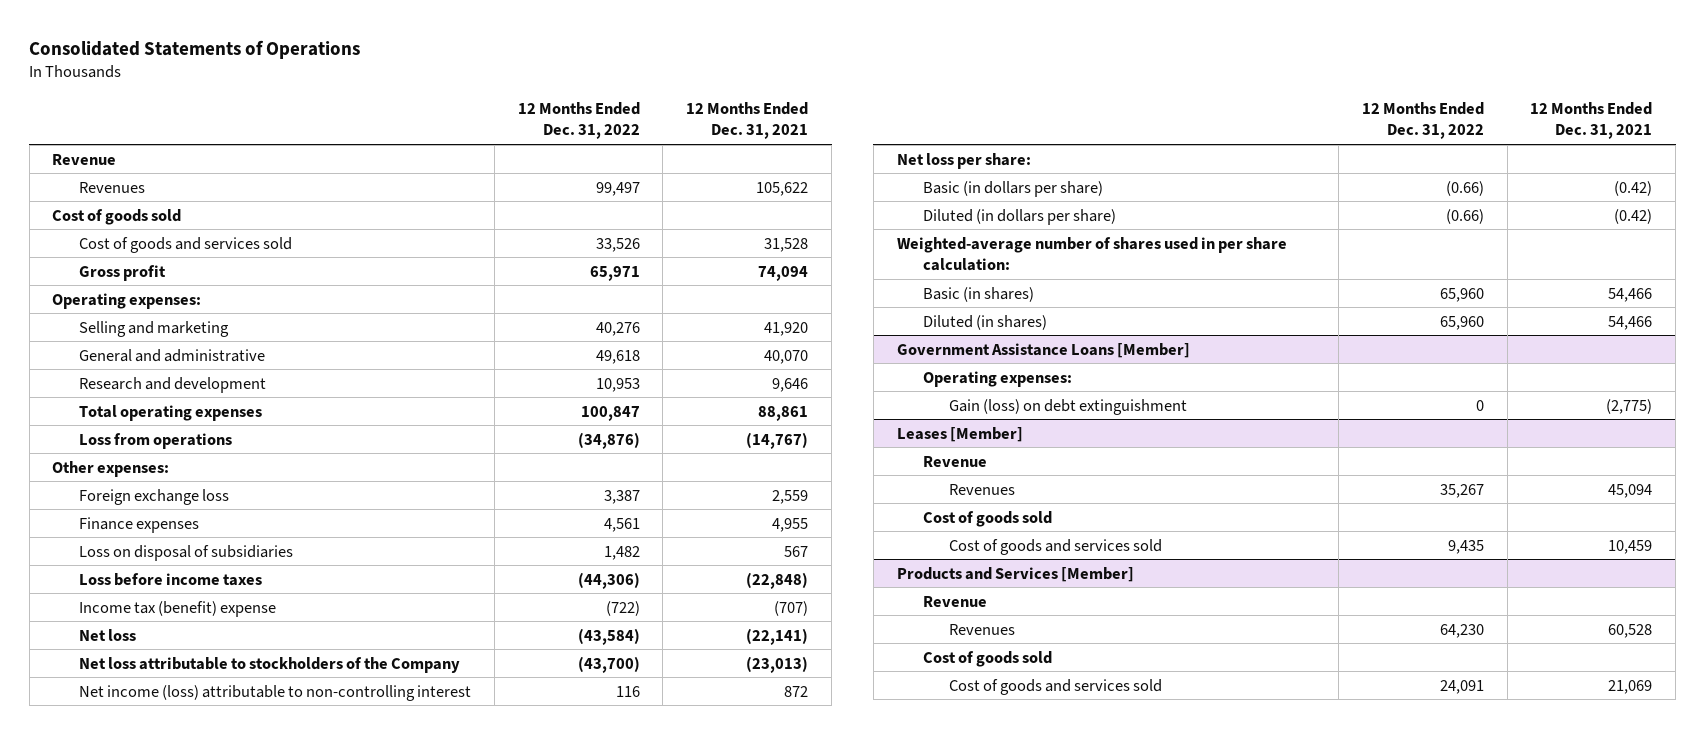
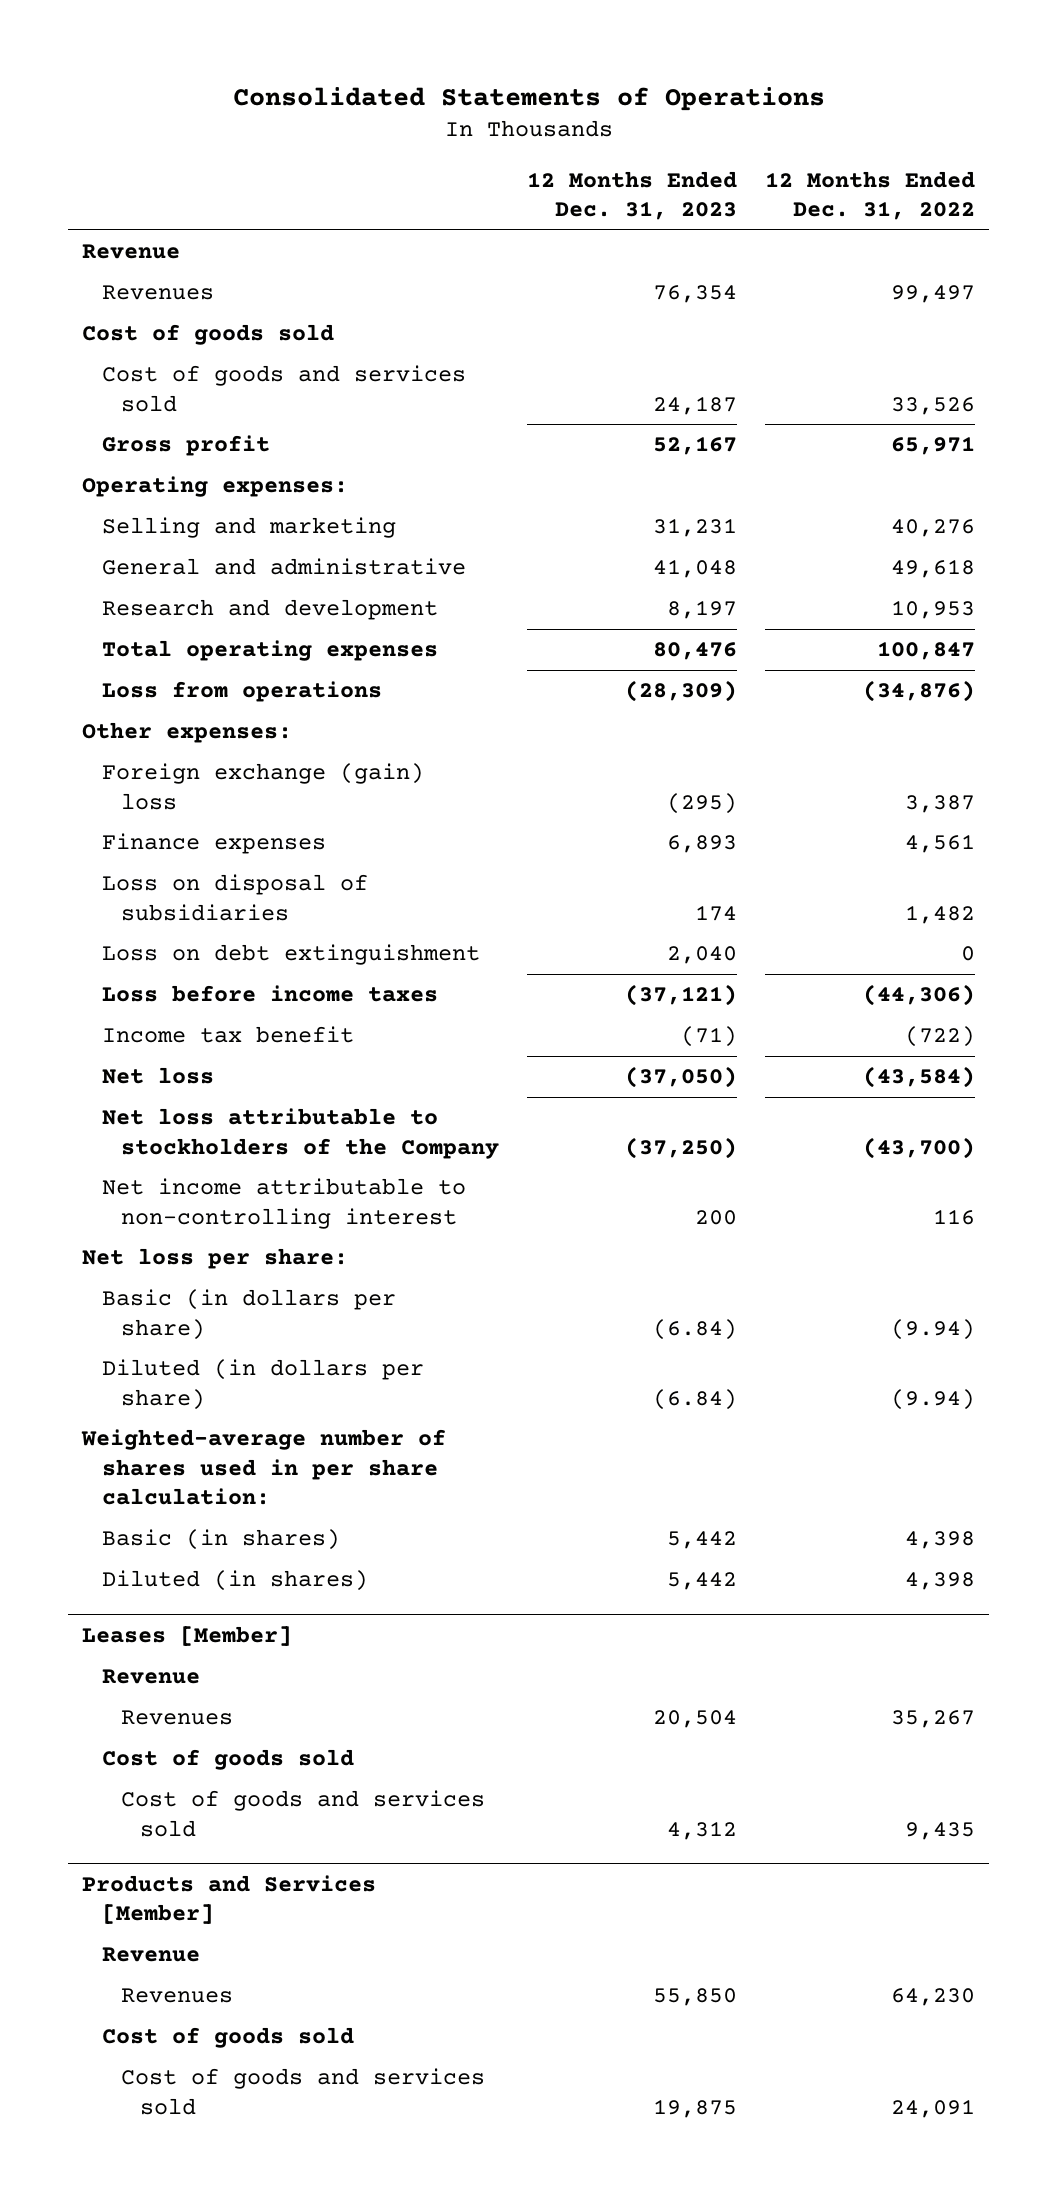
- | 12 Months Ended Dec. 31, 2022 | 12 Months Ended Dec. 31, 2021
+ | 12 Months Ended Dec. 31, 2023 | 12 Months Ended Dec. 31, 2022
- Foreign exchange loss | 3,387 | 2,559
+ Foreign exchange (gain) loss | (295) | 3,387
+ Loss on debt extinguishment | 2,040 | 0
- Income tax (benefit) expense | (722) | (707)
+ Income tax benefit | (71) | (722)
- Net income (loss) attributable to non-controlling interest | 116 | 872
+ Net income attributable to non-controlling interest | 200 | 116
- Basic (in dollars per share) | (0.66) | (0.42)
- Diluted (in dollars per share) | (0.66) | (0.42)
+ Basic (in dollars per share) | (6.84) | (9.94)
+ Diluted (in dollars per share) | (6.84) | (9.94)
- Basic (in shares) | 65,960 | 54,466
- Diluted (in shares) | 65,960 | 54,466
- Government Assistance Loans [Member]
- Operating expenses:
- Gain (loss) on debt extinguishment | 0 | (2,775)
+ Basic (in shares) | 5,442 | 4,398
+ Diluted (in shares) | 5,442 | 4,398

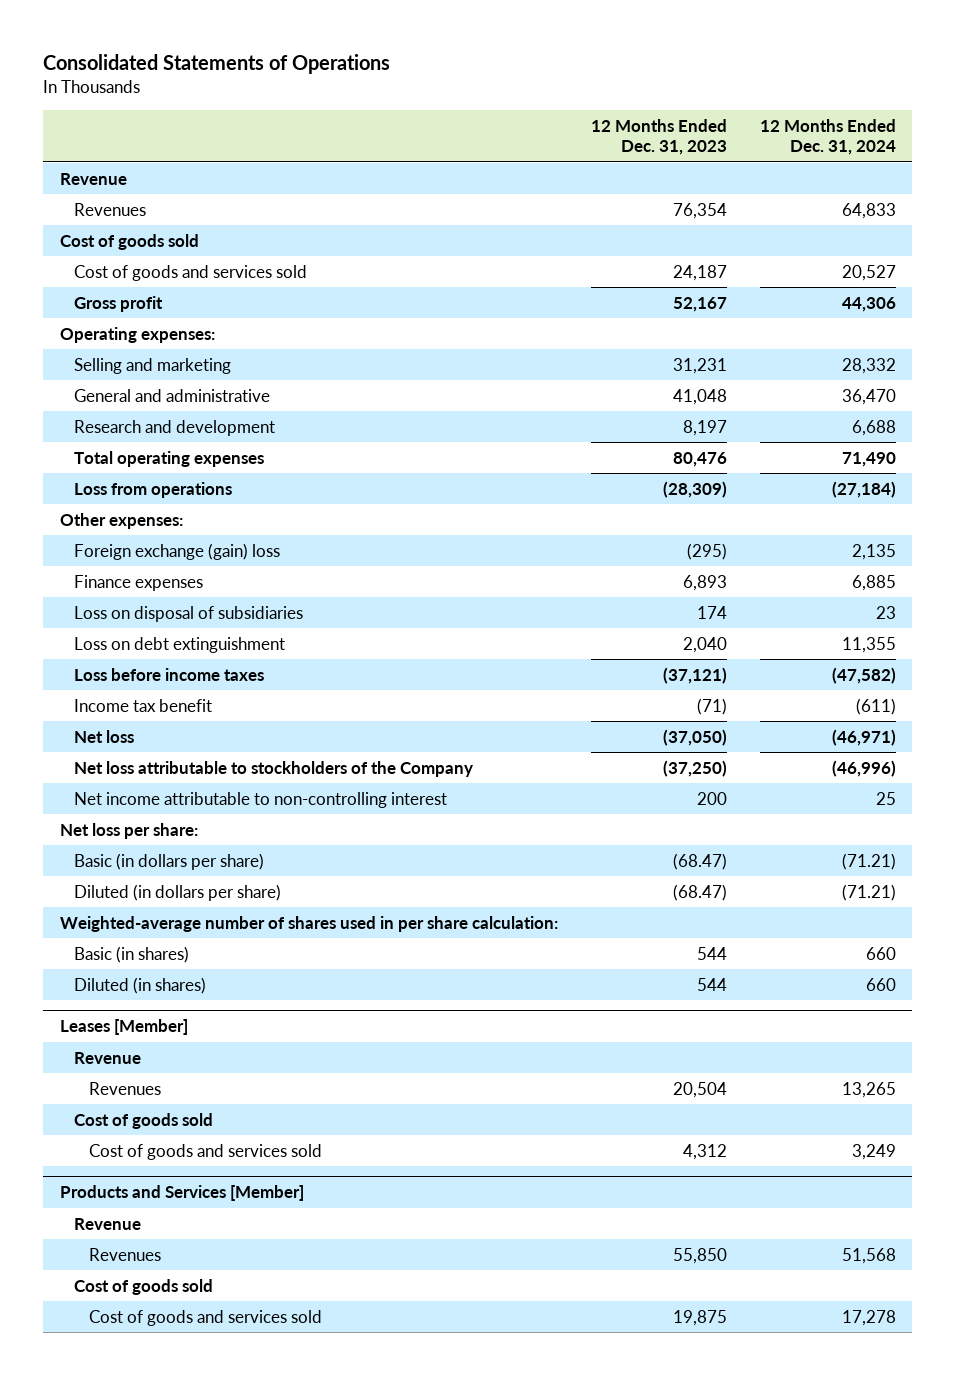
- | 12 Months Ended Dec. 31, 2023 | 12 Months Ended Dec. 31, 2022
+ | 12 Months Ended Dec. 31, 2023 | 12 Months Ended Dec. 31, 2024
- Basic (in dollars per share) | (6.84) | (9.94)
- Diluted (in dollars per share) | (6.84) | (9.94)
+ Basic (in dollars per share) | (68.47) | (71.21)
+ Diluted (in dollars per share) | (68.47) | (71.21)
- Basic (in shares) | 5,442 | 4,398
- Diluted (in shares) | 5,442 | 4,398
+ Basic (in shares) | 544 | 660
+ Diluted (in shares) | 544 | 660

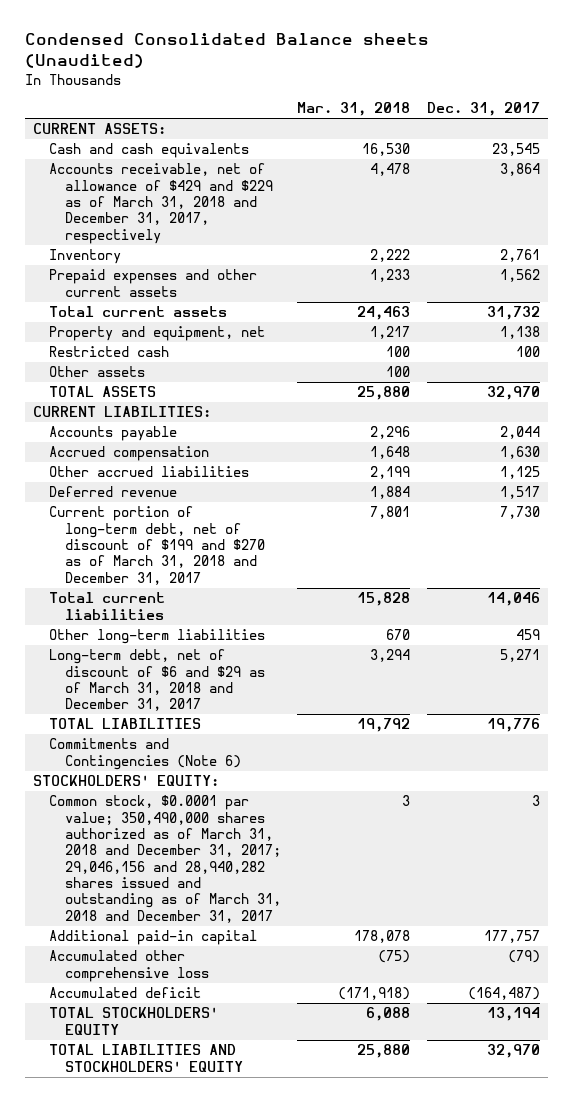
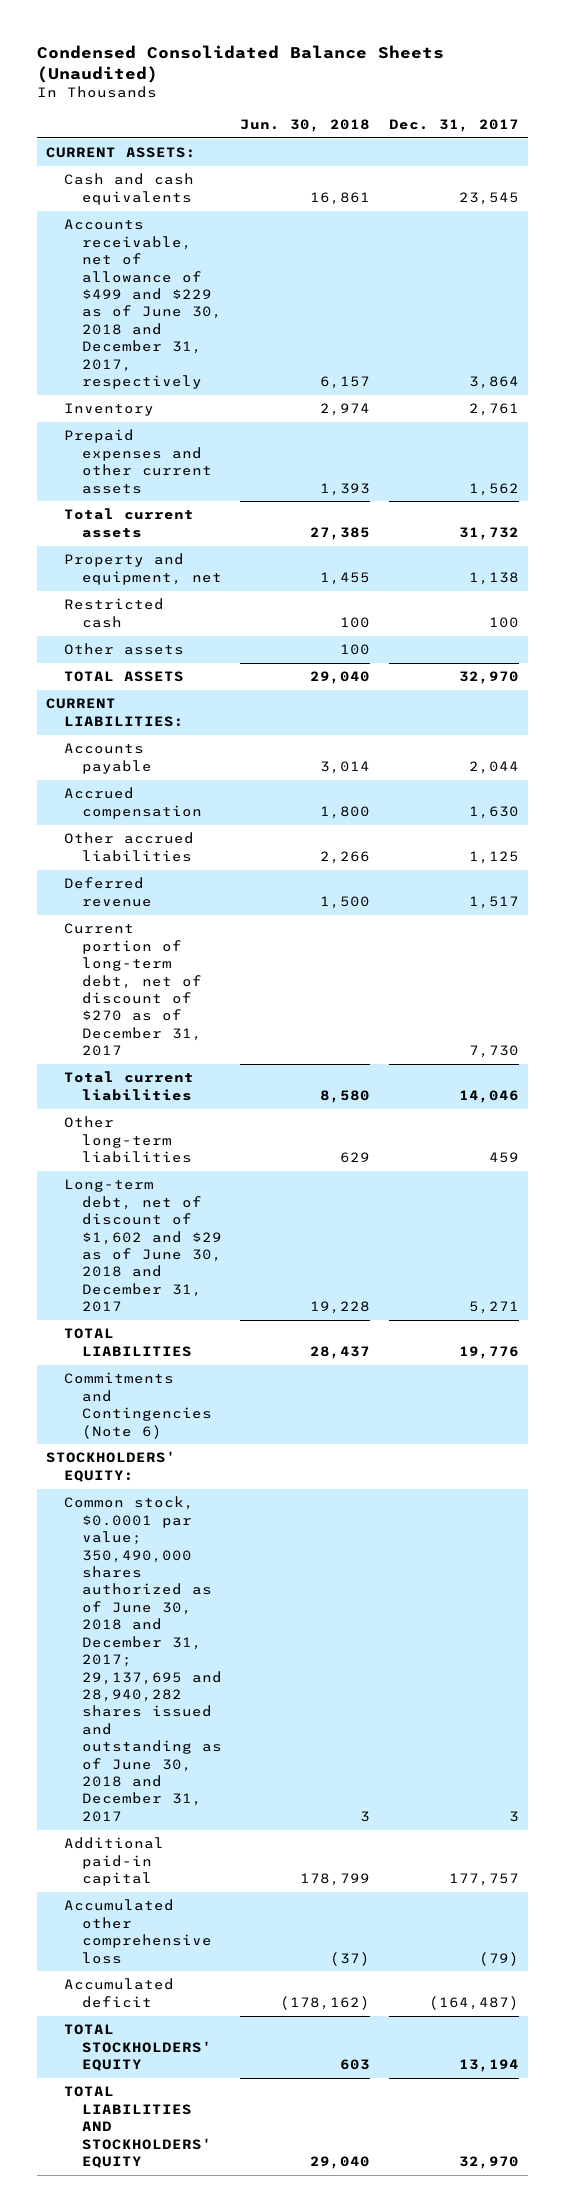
- Condensed Consolidated Balance sheets (Unaudited)
+ Condensed Consolidated Balance Sheets (Unaudited)
- | Mar. 31, 2018 | Dec. 31, 2017
+ | Jun. 30, 2018 | Dec. 31, 2017
- Accounts receivable, net of allowance of $429 and $229 as of March 31, 2018 and December 31, 2017, respectively | 4,478 | 3,864
+ Accounts receivable, net of allowance of $499 and $229 as of June 30, 2018 and December 31, 2017, respectively | 6,157 | 3,864
- Current portion of long-term debt, net of discount of $199 and $270 as of March 31, 2018 and December 31, 2017 | 7,801 | 7,730
+ Current portion of long-term debt, net of discount of $270 as of December 31, 2017 | | 7,730
- Long-term debt, net of discount of $6 and $29 as of March 31, 2018 and December 31, 2017 | 3,294 | 5,271
+ Long-term debt, net of discount of $1,602 and $29 as of June 30, 2018 and December 31, 2017 | 19,228 | 5,271
- Common stock, $0.0001 par value; 350,490,000 shares authorized as of March 31, 2018 and December 31, 2017; 29,046,156 and 28,940,282 shares issued and outstanding as of March 31, 2018 and December 31, 2017 | 3 | 3
+ Common stock, $0.0001 par value; 350,490,000 shares authorized as of June 30, 2018 and December 31, 2017; 29,137,695 and 28,940,282 shares issued and outstanding as of June 30, 2018 and December 31, 2017 | 3 | 3

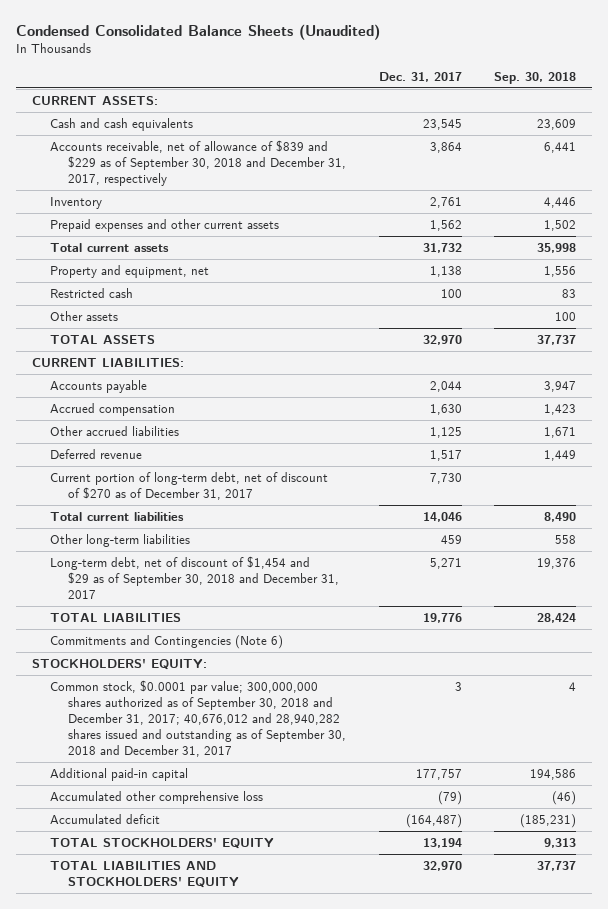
- | Jun. 30, 2018 | Dec. 31, 2017
+ | Dec. 31, 2017 | Sep. 30, 2018
- Accounts receivable, net of allowance of $499 and $229 as of June 30, 2018 and December 31, 2017, respectively | 6,157 | 3,864
+ Accounts receivable, net of allowance of $839 and $229 as of September 30, 2018 and December 31, 2017, respectively | 3,864 | 6,441
- Long-term debt, net of discount of $1,602 and $29 as of June 30, 2018 and December 31, 2017 | 19,228 | 5,271
+ Long-term debt, net of discount of $1,454 and $29 as of September 30, 2018 and December 31, 2017 | 5,271 | 19,376
- Common stock, $0.0001 par value; 350,490,000 shares authorized as of June 30, 2018 and December 31, 2017; 29,137,695 and 28,940,282 shares issued and outstanding as of June 30, 2018 and December 31, 2017 | 3 | 3
+ Common stock, $0.0001 par value; 300,000,000 shares authorized as of September 30, 2018 and December 31, 2017; 40,676,012 and 28,940,282 shares issued and outstanding as of September 30, 2018 and December 31, 2017 | 3 | 4

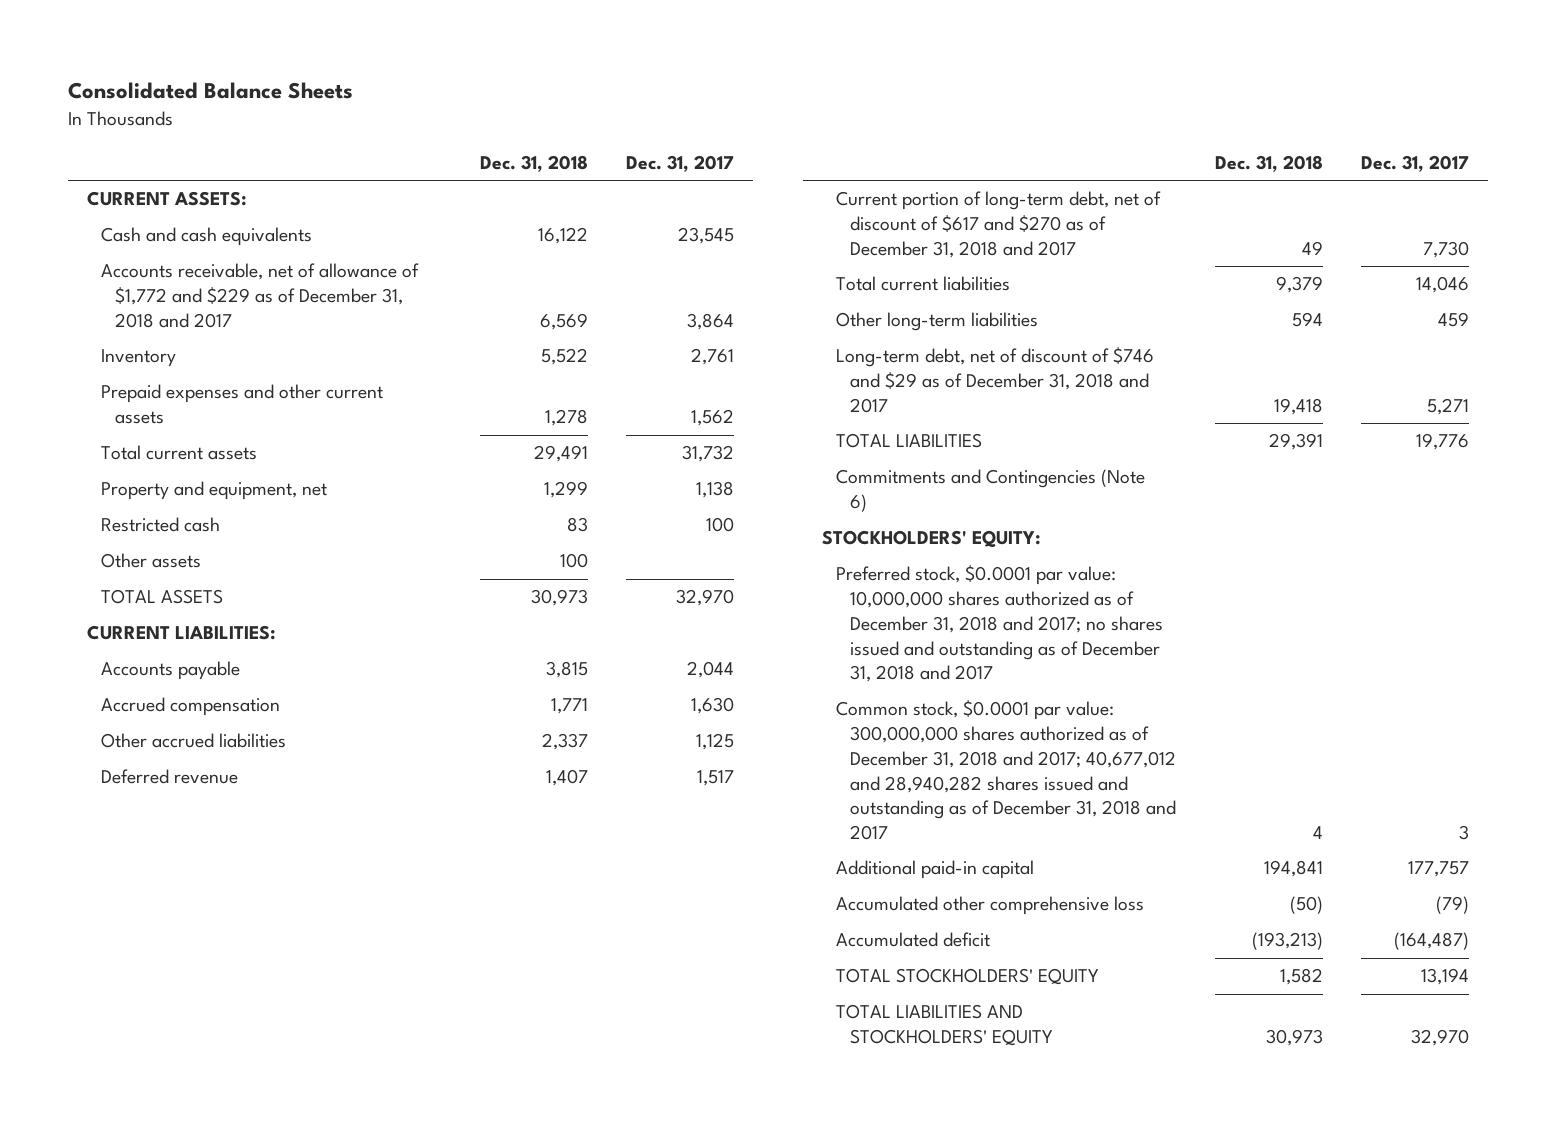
- Condensed Consolidated Balance Sheets (Unaudited)
+ Consolidated Balance Sheets
- | Dec. 31, 2017 | Sep. 30, 2018
+ | Dec. 31, 2018 | Dec. 31, 2017
- Accounts receivable, net of allowance of $839 and $229 as of September 30, 2018 and December 31, 2017, respectively | 3,864 | 6,441
+ Accounts receivable, net of allowance of $1,772 and $229 as of December 31, 2018 and 2017 | 6,569 | 3,864
- Current portion of long-term debt, net of discount of $270 as of December 31, 2017 | 7,730 |
+ Current portion of long-term debt, net of discount of $617 and $270 as of December 31, 2018 and 2017 | 49 | 7,730
- Long-term debt, net of discount of $1,454 and $29 as of September 30, 2018 and December 31, 2017 | 5,271 | 19,376
+ Long-term debt, net of discount of $746 and $29 as of December 31, 2018 and 2017 | 19,418 | 5,271
- Common stock, $0.0001 par value; 300,000,000 shares authorized as of September 30, 2018 and December 31, 2017; 40,676,012 and 28,940,282 shares issued and outstanding as of September 30, 2018 and December 31, 2017 | 3 | 4
+ Preferred stock, $0.0001 par value: 10,000,000 shares authorized as of December 31, 2018 and 2017; no shares issued and outstanding as of December 31, 2018 and 2017
+ Common stock, $0.0001 par value: 300,000,000 shares authorized as of December 31, 2018 and 2017; 40,677,012 and 28,940,282 shares issued and outstanding as of December 31, 2018 and 2017 | 4 | 3

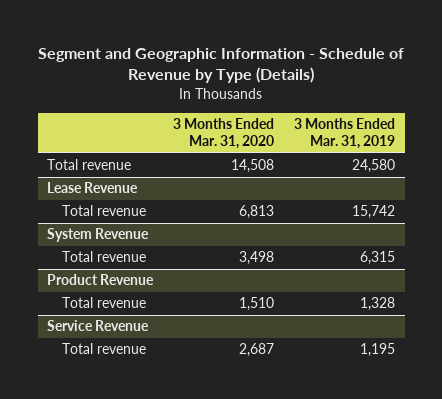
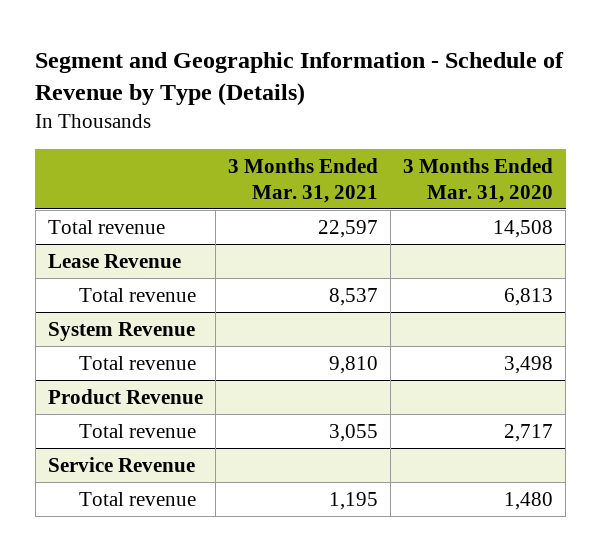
- | 3 Months Ended Mar. 31, 2020 | 3 Months Ended Mar. 31, 2019
+ | 3 Months Ended Mar. 31, 2021 | 3 Months Ended Mar. 31, 2020
@ Product Revenue
- Total revenue | 1,510 | 1,328
+ Total revenue | 3,055 | 2,717
@ Service Revenue
- Total revenue | 2,687 | 1,195
+ Total revenue | 1,195 | 1,480

